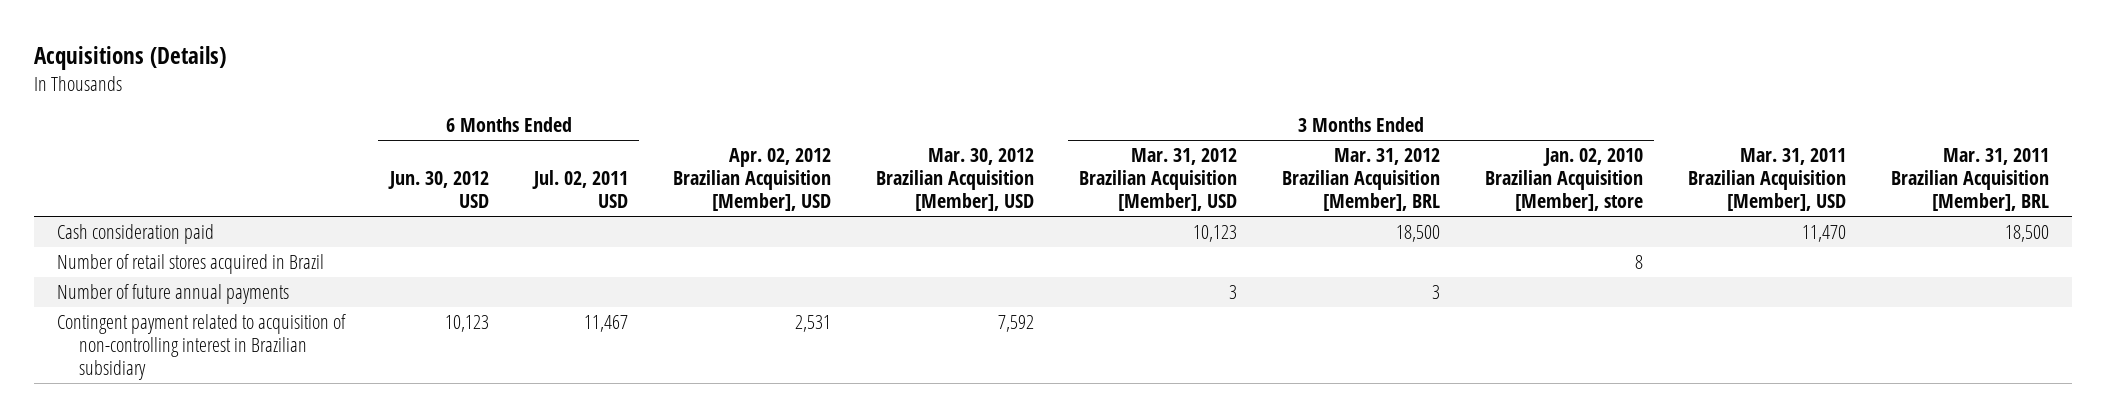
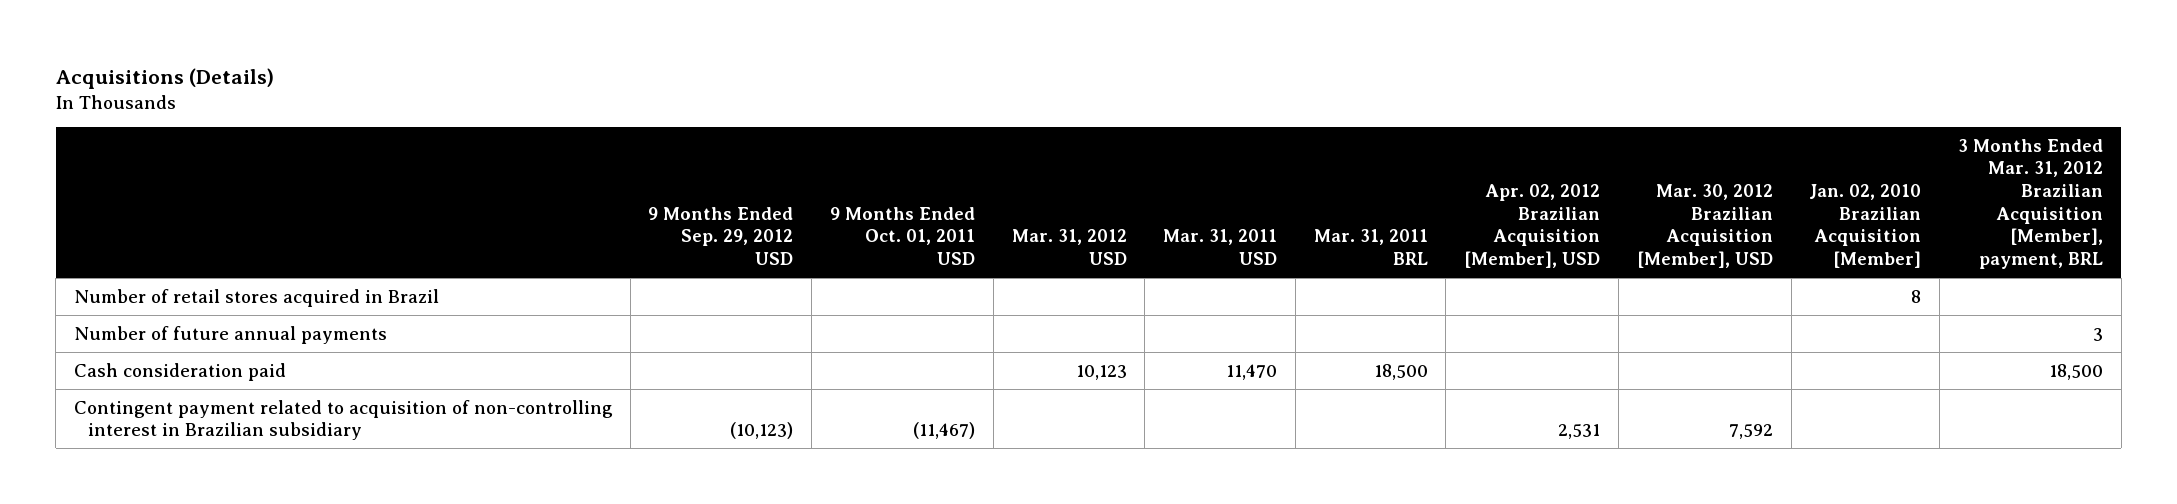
- | 6 Months Ended Jun. 30, 2012 USD | 6 Months Ended Jul. 02, 2011 USD | Apr. 02, 2012 Brazilian Acquisition [Member], USD | Mar. 30, 2012 Brazilian Acquisition [Member], USD | 3 Months Ended Mar. 31, 2012 Brazilian Acquisition [Member], USD | 3 Months Ended Mar. 31, 2012 Brazilian Acquisition [Member], BRL | 3 Months Ended Jan. 02, 2010 Brazilian Acquisition [Member], store | Mar. 31, 2011 Brazilian Acquisition [Member], USD | Mar. 31, 2011 Brazilian Acquisition [Member], BRL
+ | 9 Months Ended Sep. 29, 2012 USD | 9 Months Ended Oct. 01, 2011 USD | Mar. 31, 2012 USD | Mar. 31, 2011 USD | Mar. 31, 2011 BRL | Apr. 02, 2012 Brazilian Acquisition [Member], USD | Mar. 30, 2012 Brazilian Acquisition [Member], USD | Jan. 02, 2010 Brazilian Acquisition [Member] | 3 Months Ended Mar. 31, 2012 Brazilian Acquisition [Member], payment, BRL
moved down: Cash consideration paid | | | 10,123 | 11,470 | 18,500 | | | | 18,500

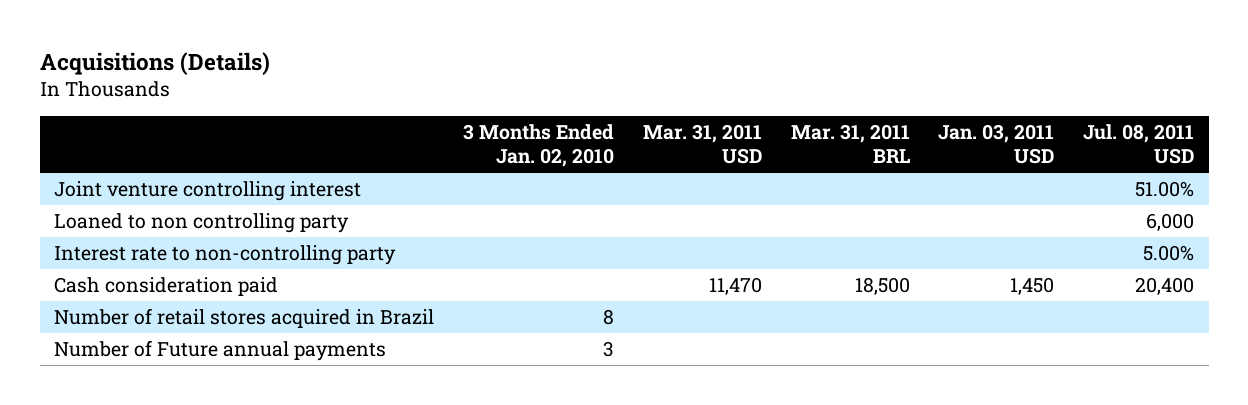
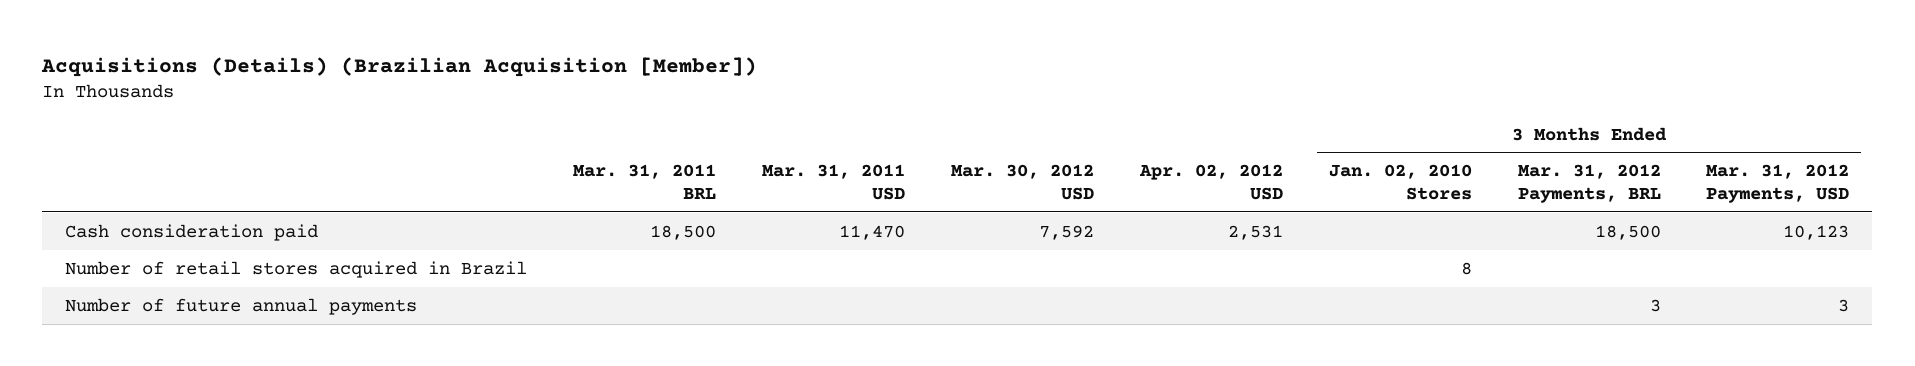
- Acquisitions (Details)
+ Acquisitions (Details) (Brazilian Acquisition [Member])
- | 3 Months Ended Jan. 02, 2010 | Mar. 31, 2011 USD | Mar. 31, 2011 BRL | Jan. 03, 2011 USD | Jul. 08, 2011 USD
+ | Mar. 31, 2011 BRL | Mar. 31, 2011 USD | Mar. 30, 2012 USD | Apr. 02, 2012 USD | 3 Months Ended Jan. 02, 2010 Stores | 3 Months Ended Mar. 31, 2012 Payments, BRL | 3 Months Ended Mar. 31, 2012 Payments, USD
- Joint venture controlling interest | | | | | 51.00%
- Loaned to non controlling party | | | | | 6,000
- Interest rate to non-controlling party | | | | | 5.00%
- Number of Future annual payments | 3 | | | |
+ Number of future annual payments | | | | | | 3 | 3

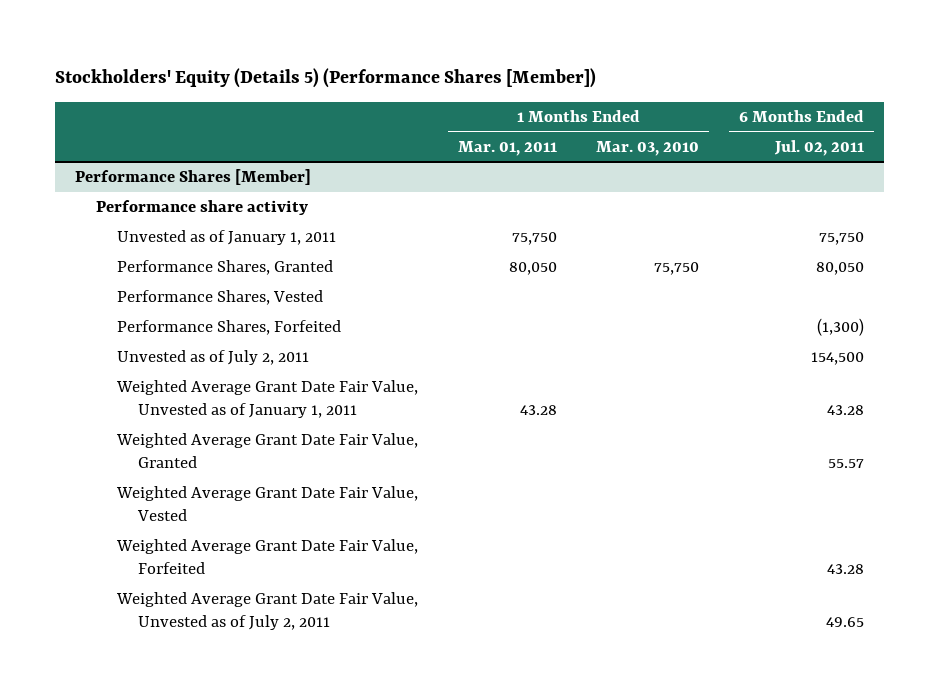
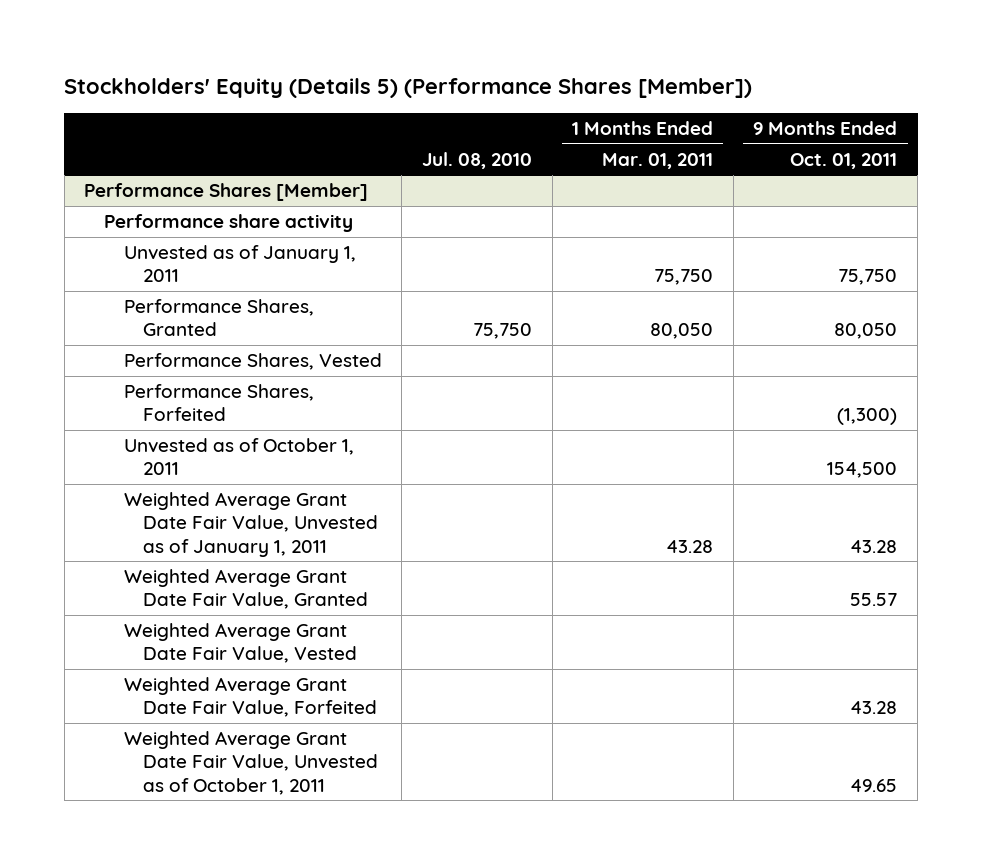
- | 1 Months Ended Mar. 01, 2011 | 1 Months Ended Mar. 03, 2010 | 6 Months Ended Jul. 02, 2011
+ | Jul. 08, 2010 | 1 Months Ended Mar. 01, 2011 | 9 Months Ended Oct. 01, 2011
@ Performance Shares [Member]
- Unvested as of July 2, 2011 | | | 154,500
+ Unvested as of October 1, 2011 | | | 154,500
- Weighted Average Grant Date Fair Value, Unvested as of July 2, 2011 | | | 49.65
+ Weighted Average Grant Date Fair Value, Unvested as of October 1, 2011 | | | 49.65

